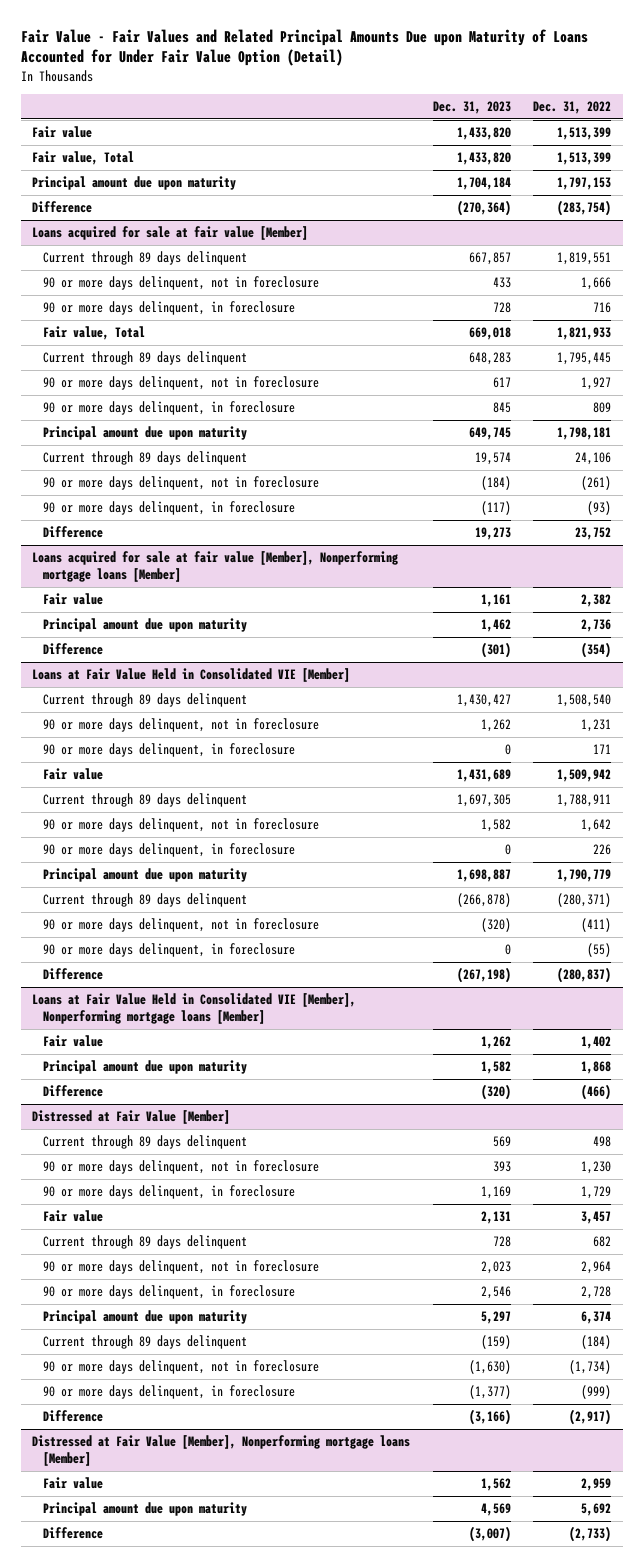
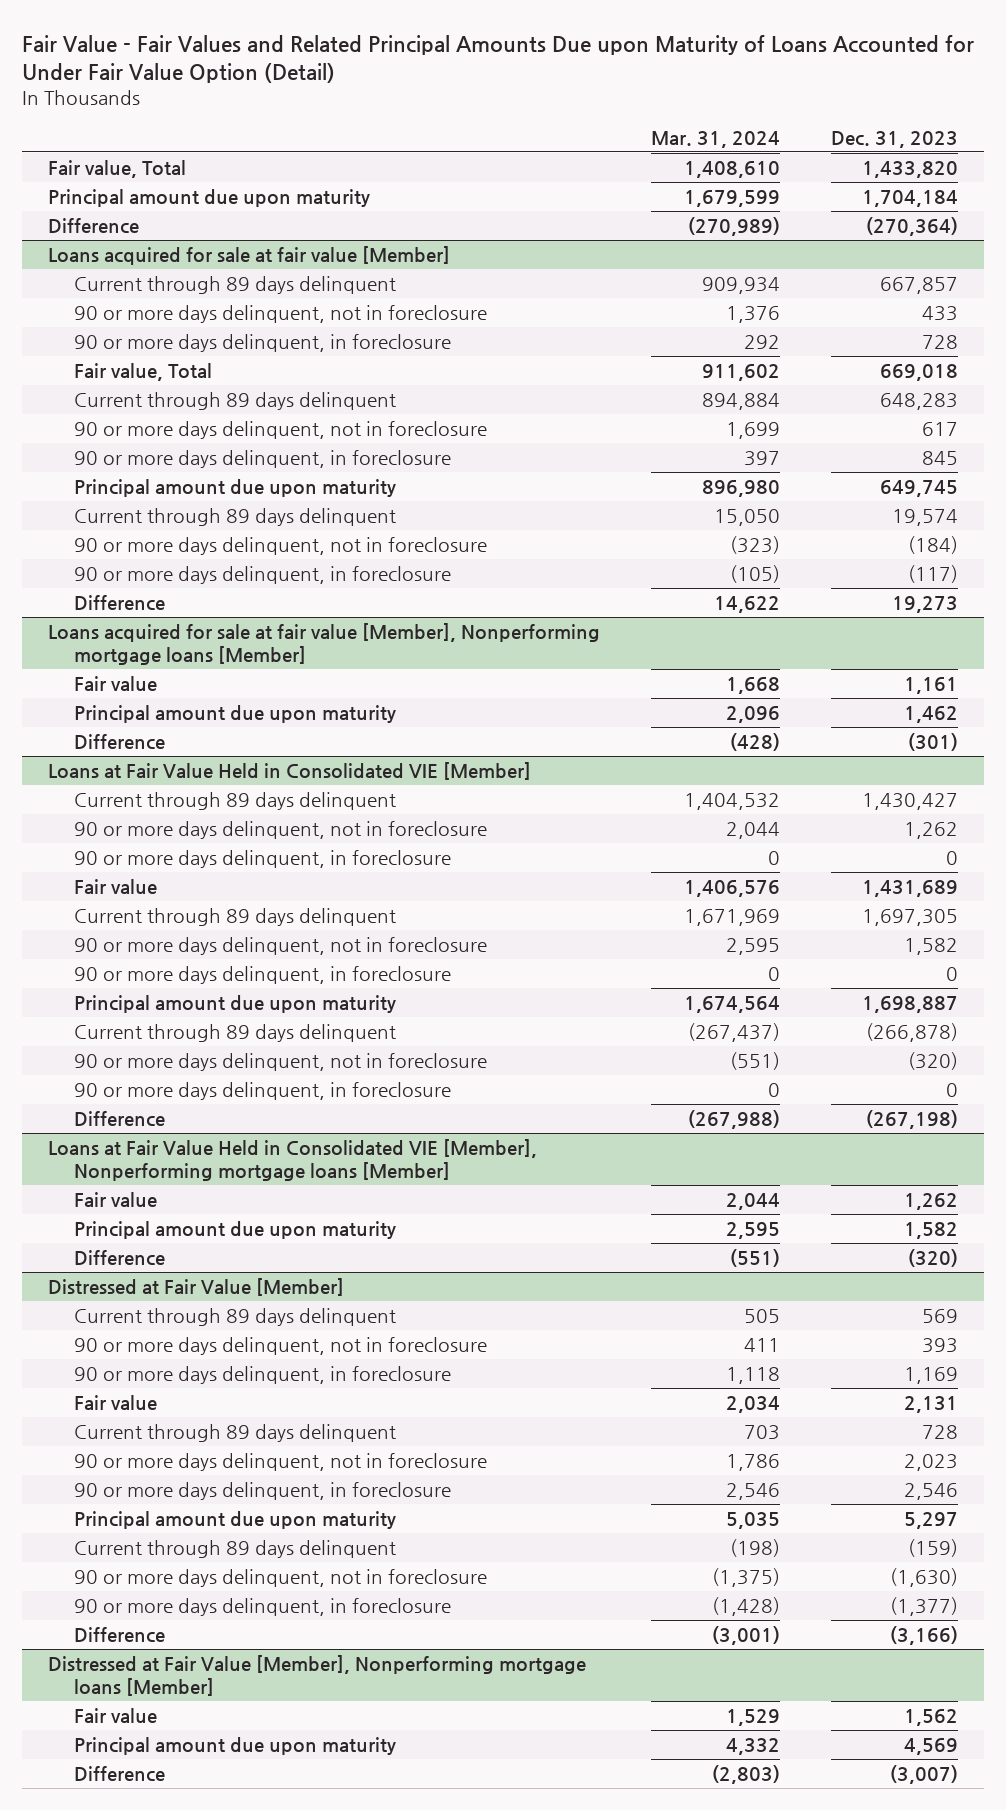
- | Dec. 31, 2023 | Dec. 31, 2022
+ | Mar. 31, 2024 | Dec. 31, 2023
- Fair value | 1,433,820 | 1,513,399

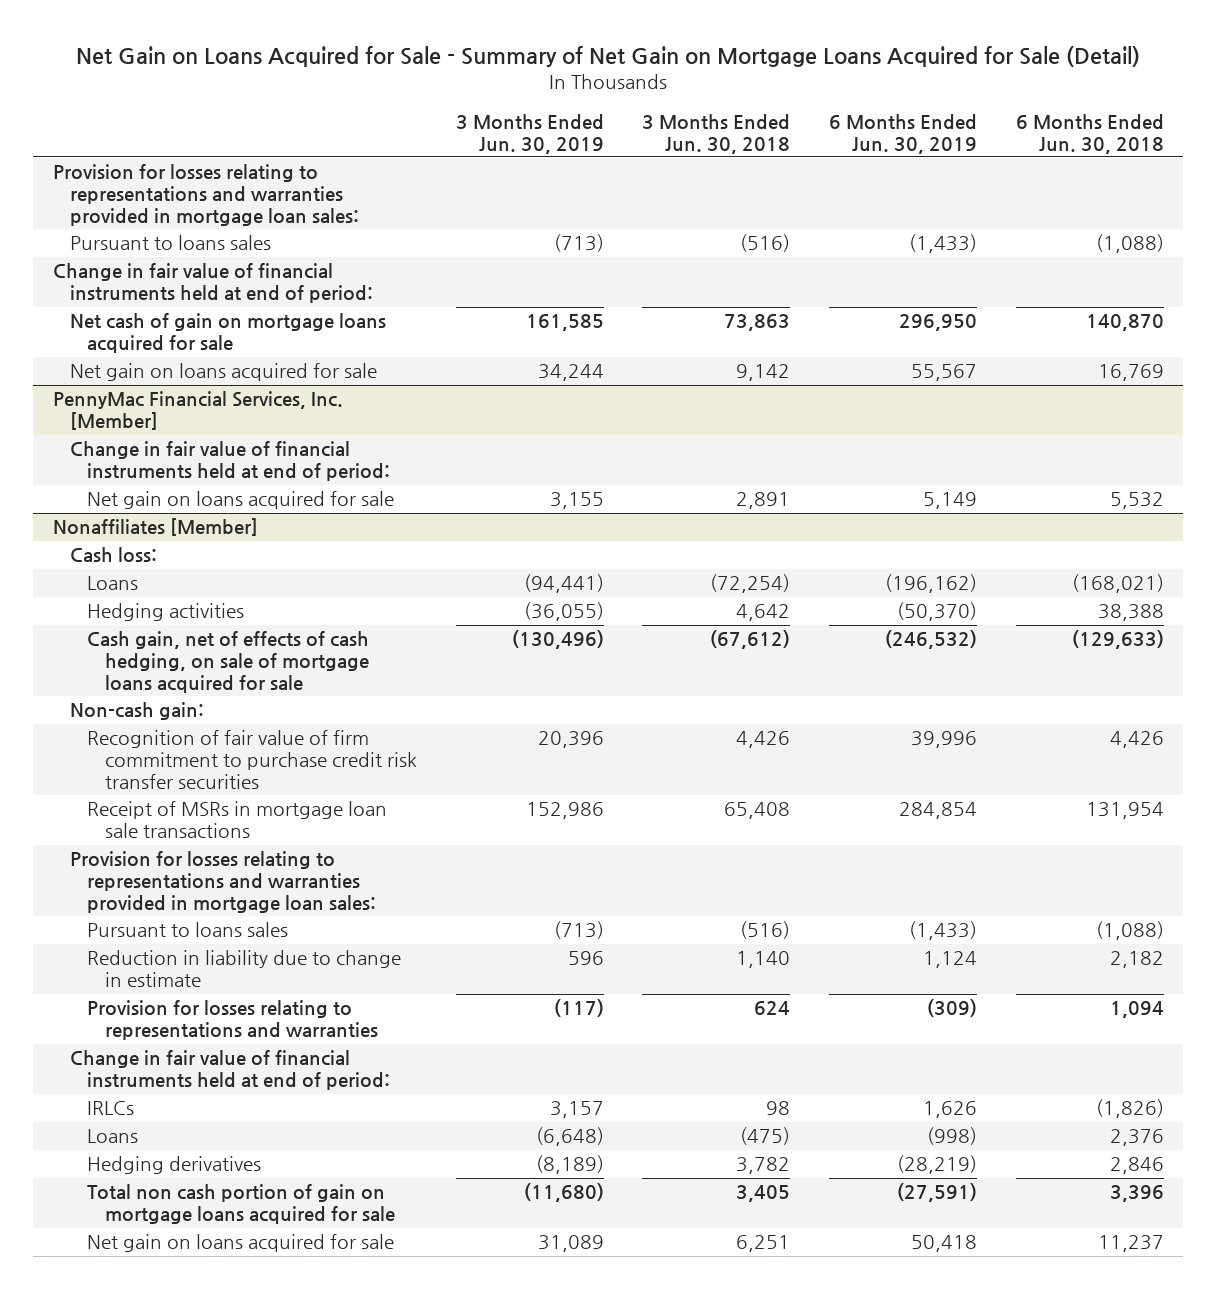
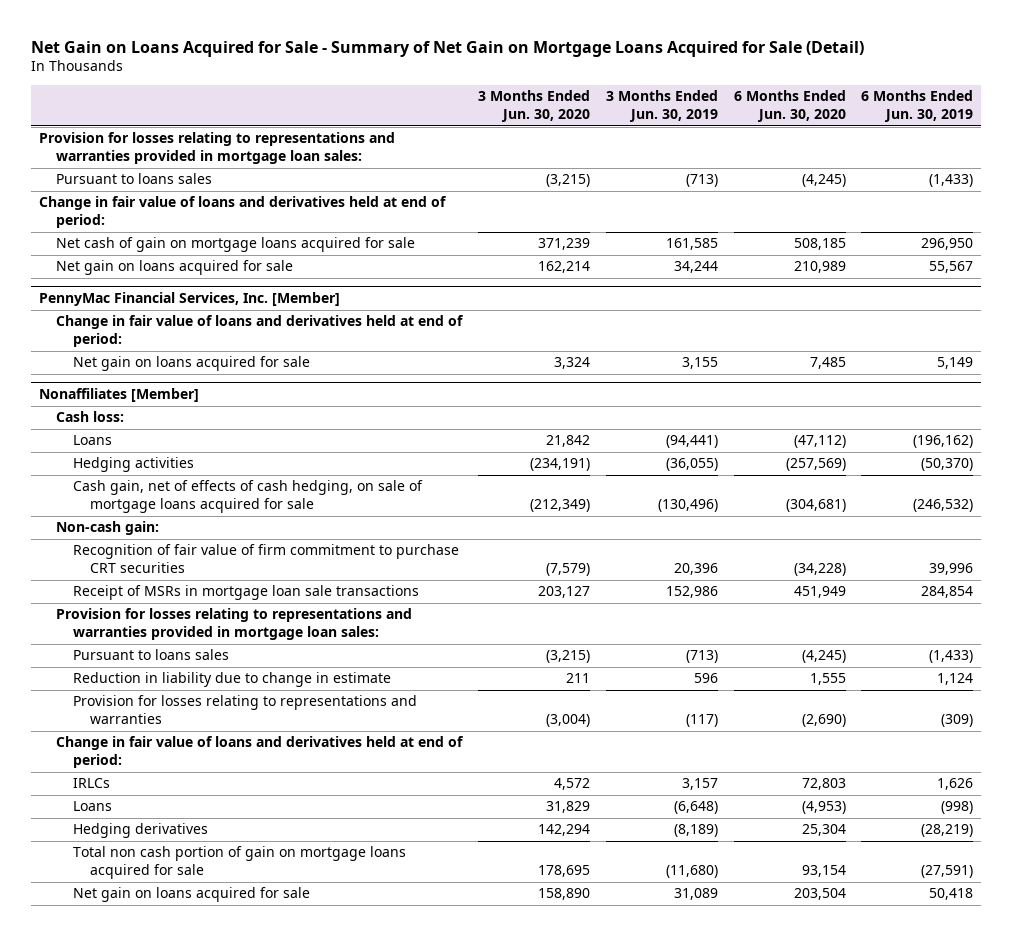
- | 3 Months Ended Jun. 30, 2019 | 3 Months Ended Jun. 30, 2018 | 6 Months Ended Jun. 30, 2019 | 6 Months Ended Jun. 30, 2018
+ | 3 Months Ended Jun. 30, 2020 | 3 Months Ended Jun. 30, 2019 | 6 Months Ended Jun. 30, 2020 | 6 Months Ended Jun. 30, 2019
- Change in fair value of financial instruments held at end of period:
+ Change in fair value of loans and derivatives held at end of period:
@ PennyMac Financial Services, Inc. [Member]
- Change in fair value of financial instruments held at end of period:
+ Change in fair value of loans and derivatives held at end of period:
@ Nonaffiliates [Member]
- Recognition of fair value of firm commitment to purchase credit risk transfer securities | 20,396 | 4,426 | 39,996 | 4,426
+ Recognition of fair value of firm commitment to purchase CRT securities | (7,579) | 20,396 | (34,228) | 39,996
- Change in fair value of financial instruments held at end of period:
+ Change in fair value of loans and derivatives held at end of period:

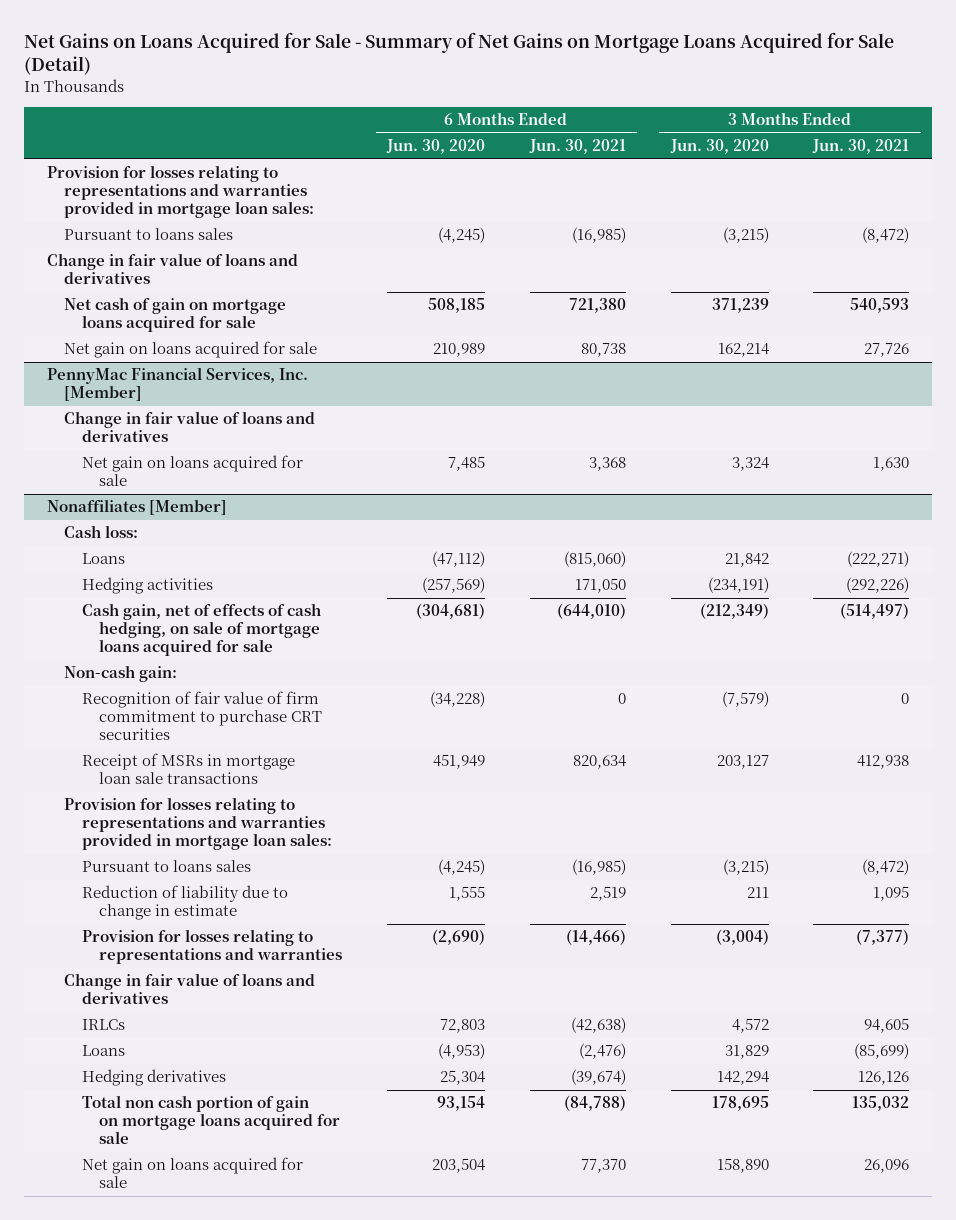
- Net Gain on Loans Acquired for Sale - Summary of Net Gain on Mortgage Loans Acquired for Sale (Detail)
+ Net Gains on Loans Acquired for Sale - Summary of Net Gains on Mortgage Loans Acquired for Sale (Detail)
- | 3 Months Ended Jun. 30, 2020 | 3 Months Ended Jun. 30, 2019 | 6 Months Ended Jun. 30, 2020 | 6 Months Ended Jun. 30, 2019
+ | 6 Months Ended Jun. 30, 2020 | 6 Months Ended Jun. 30, 2021 | 3 Months Ended Jun. 30, 2020 | 3 Months Ended Jun. 30, 2021
- Change in fair value of loans and derivatives held at end of period:
+ Change in fair value of loans and derivatives
@ PennyMac Financial Services, Inc. [Member]
- Change in fair value of loans and derivatives held at end of period:
+ Change in fair value of loans and derivatives
@ Nonaffiliates [Member]
- Reduction in liability due to change in estimate | 211 | 596 | 1,555 | 1,124
+ Reduction of liability due to change in estimate | 1,555 | 2,519 | 211 | 1,095
- Change in fair value of loans and derivatives held at end of period:
+ Change in fair value of loans and derivatives

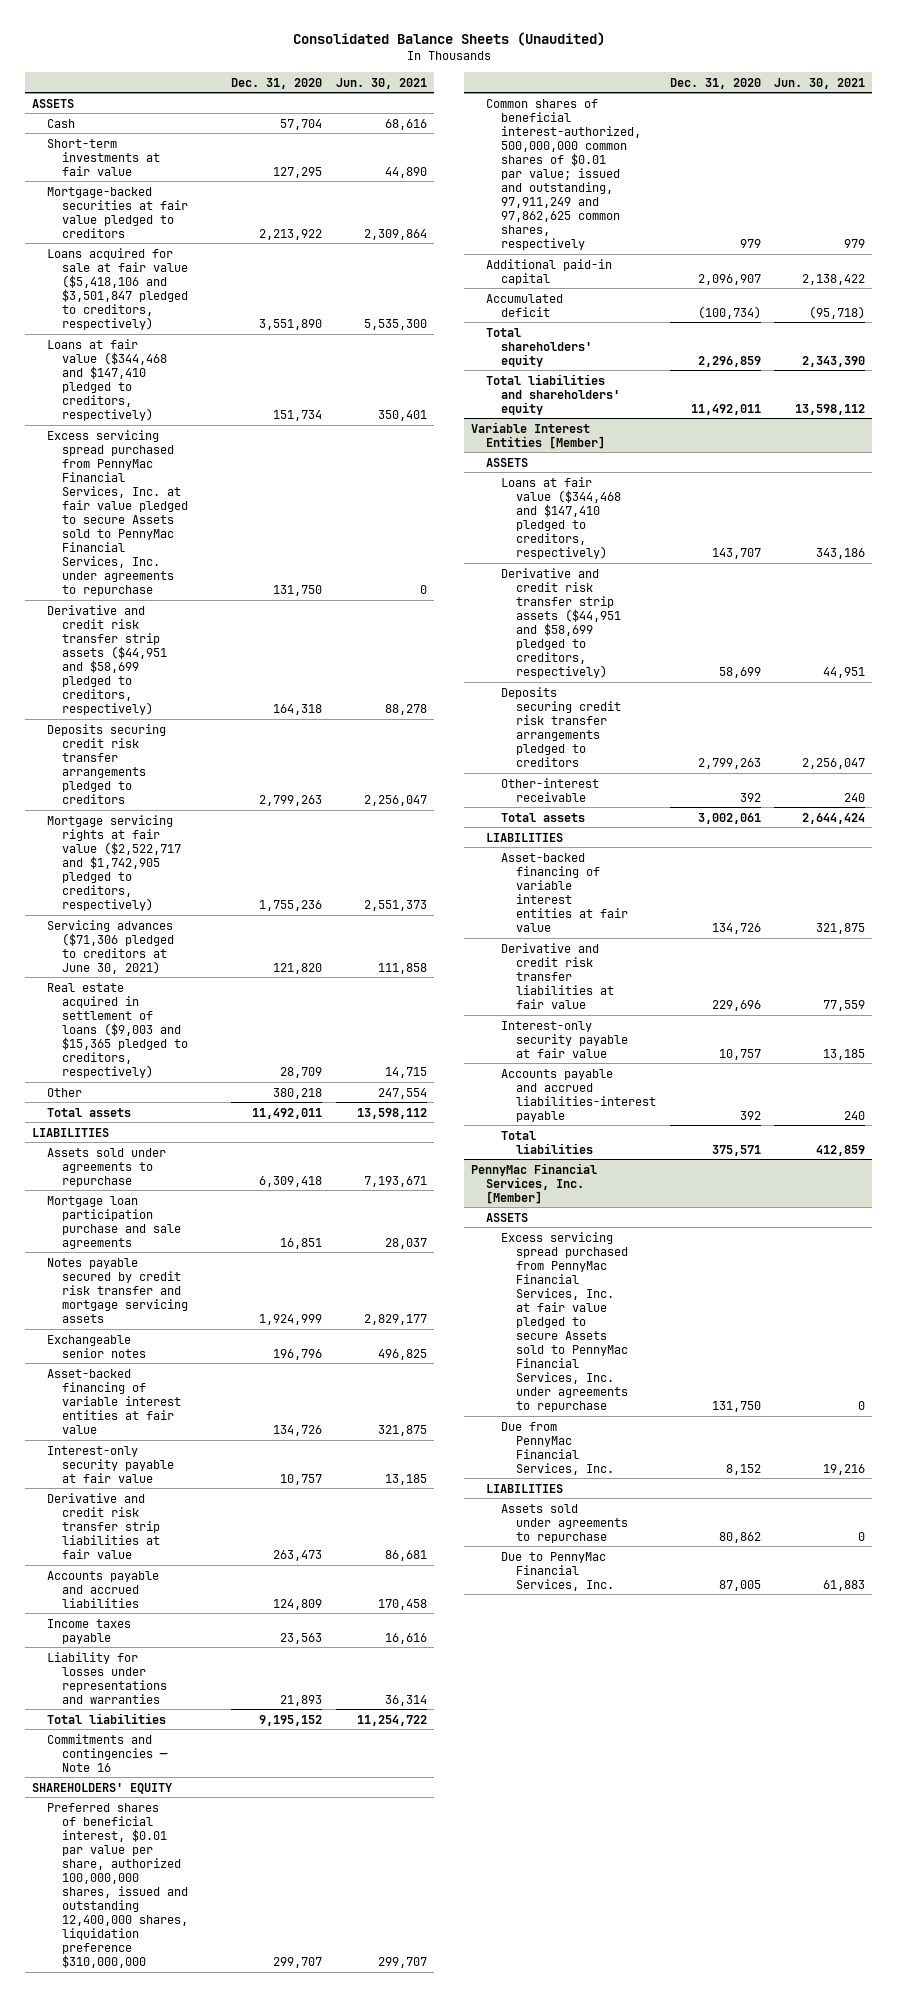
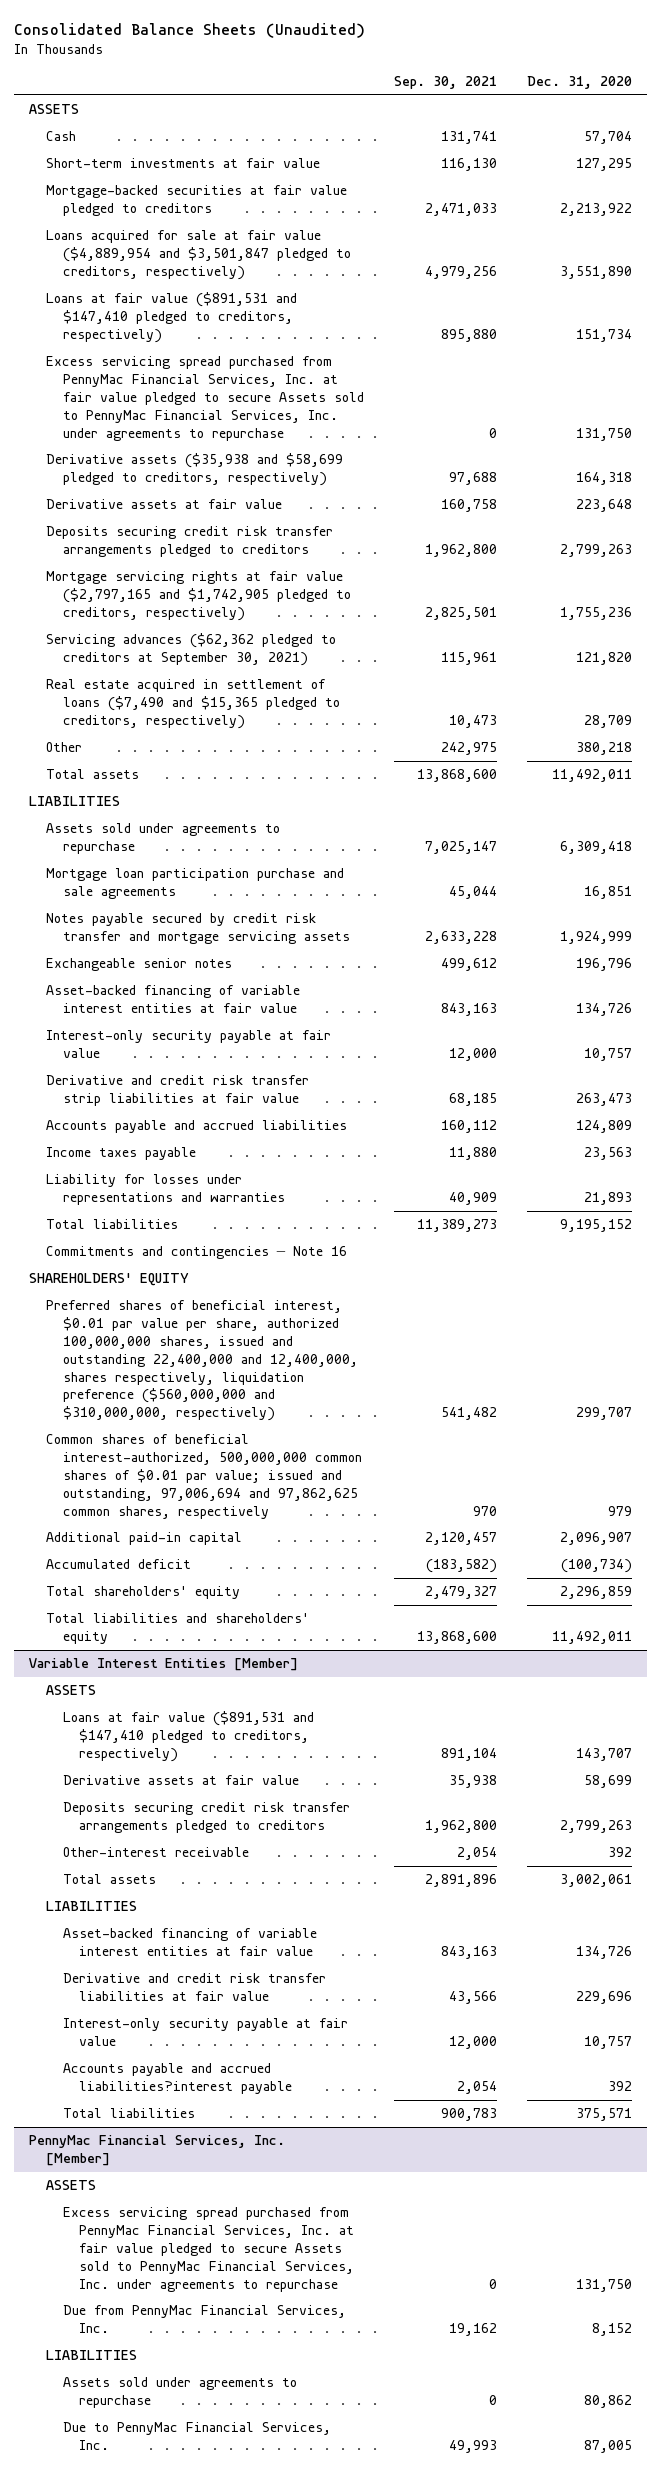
- | Dec. 31, 2020 | Jun. 30, 2021
+ | Sep. 30, 2021 | Dec. 31, 2020
- Loans acquired for sale at fair value ($5,418,106 and $3,501,847 pledged to creditors, respectively) | 3,551,890 | 5,535,300
- Loans at fair value ($344,468 and $147,410 pledged to creditors, respectively) | 151,734 | 350,401
+ Loans acquired for sale at fair value ($4,889,954 and $3,501,847 pledged to creditors, respectively) | 4,979,256 | 3,551,890
+ Loans at fair value ($891,531 and $147,410 pledged to creditors, respectively) | 895,880 | 151,734
- Derivative and credit risk transfer strip assets ($44,951 and $58,699 pledged to creditors, respectively) | 164,318 | 88,278
+ Derivative assets ($35,938 and $58,699 pledged to creditors, respectively) | 97,688 | 164,318
+ Derivative assets at fair value | 160,758 | 223,648
- Mortgage servicing rights at fair value ($2,522,717 and $1,742,905 pledged to creditors, respectively) | 1,755,236 | 2,551,373
- Servicing advances ($71,306 pledged to creditors at June 30, 2021) | 121,820 | 111,858
- Real estate acquired in settlement of loans ($9,003 and $15,365 pledged to creditors, respectively) | 28,709 | 14,715
+ Mortgage servicing rights at fair value ($2,797,165 and $1,742,905 pledged to creditors, respectively) | 2,825,501 | 1,755,236
+ Servicing advances ($62,362 pledged to creditors at September 30, 2021) | 115,961 | 121,820
+ Real estate acquired in settlement of loans ($7,490 and $15,365 pledged to creditors, respectively) | 10,473 | 28,709
- Preferred shares of beneficial interest, $0.01 par value per share, authorized 100,000,000 shares, issued and outstanding 12,400,000 shares, liquidation preference $310,000,000 | 299,707 | 299,707
- Common shares of beneficial interest-authorized, 500,000,000 common shares of $0.01 par value; issued and outstanding, 97,911,249 and 97,862,625 common shares, respectively | 979 | 979
+ Preferred shares of beneficial interest, $0.01 par value per share, authorized 100,000,000 shares, issued and outstanding 22,400,000 and 12,400,000, shares respectively, liquidation preference ($560,000,000 and $310,000,000, respectively) | 541,482 | 299,707
+ Common shares of beneficial interest-authorized, 500,000,000 common shares of $0.01 par value; issued and outstanding, 97,006,694 and 97,862,625 common shares, respectively | 970 | 979
@ Variable Interest Entities [Member]
- Loans at fair value ($344,468 and $147,410 pledged to creditors, respectively) | 143,707 | 343,186
- Derivative and credit risk transfer strip assets ($44,951 and $58,699 pledged to creditors, respectively) | 58,699 | 44,951
+ Loans at fair value ($891,531 and $147,410 pledged to creditors, respectively) | 891,104 | 143,707
+ Derivative assets at fair value | 35,938 | 58,699
- Accounts payable and accrued liabilities-interest payable | 392 | 240
+ Accounts payable and accrued liabilities?interest payable | 2,054 | 392

